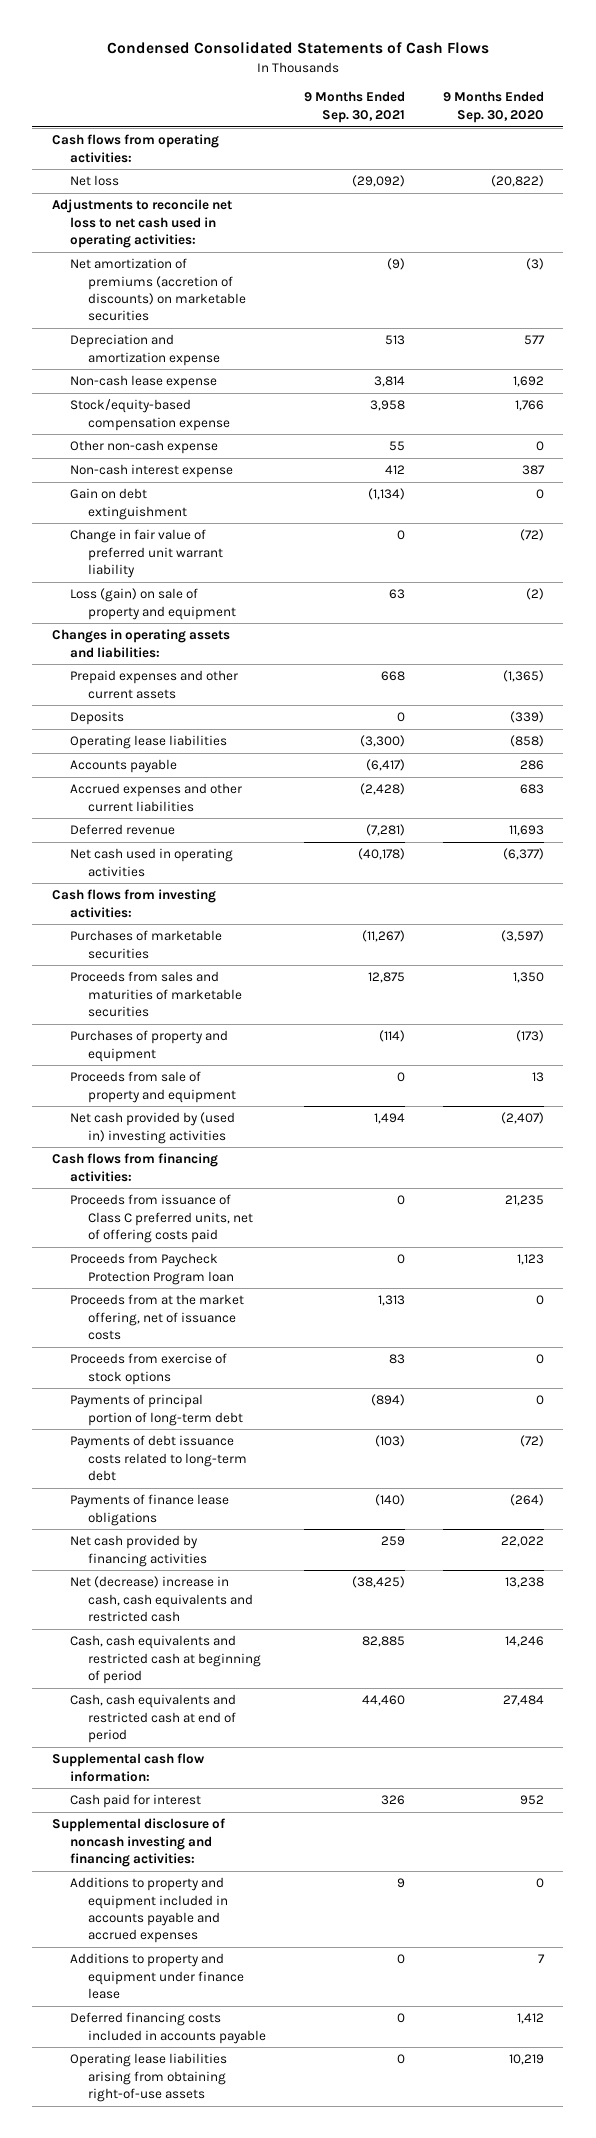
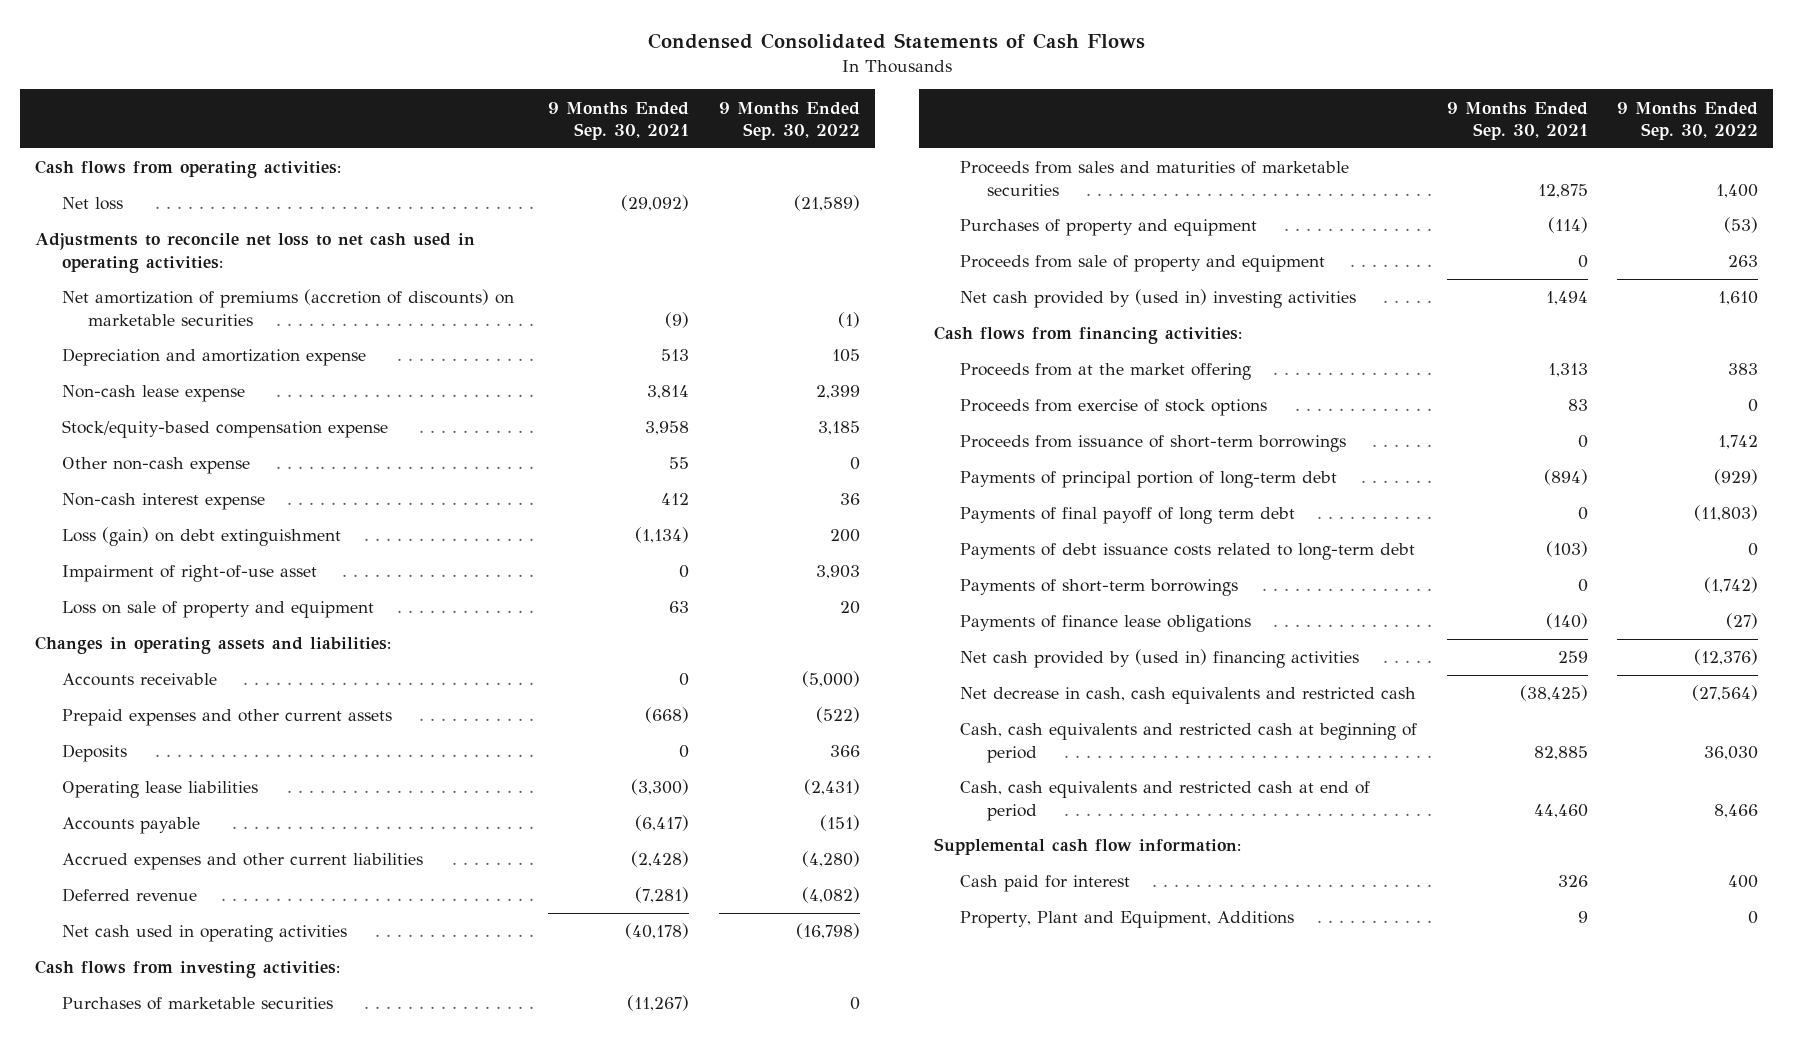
- | 9 Months Ended Sep. 30, 2021 | 9 Months Ended Sep. 30, 2020
+ | 9 Months Ended Sep. 30, 2021 | 9 Months Ended Sep. 30, 2022
- Gain on debt extinguishment | (1,134) | 0
- Change in fair value of preferred unit warrant liability | 0 | (72)
- Loss (gain) on sale of property and equipment | 63 | (2)
+ Loss (gain) on debt extinguishment | (1,134) | 200
+ Impairment of right-of-use asset | 0 | 3,903
+ Loss on sale of property and equipment | 63 | 20
- Prepaid expenses and other current assets | 668 | (1,365)
+ Accounts receivable | 0 | (5,000)
+ Prepaid expenses and other current assets | (668) | (522)
- Proceeds from issuance of Class C preferred units, net of offering costs paid | 0 | 21,235
- Proceeds from Paycheck Protection Program loan | 0 | 1,123
- Proceeds from at the market offering, net of issuance costs | 1,313 | 0
+ Proceeds from at the market offering | 1,313 | 383
+ Proceeds from issuance of short-term borrowings | 0 | 1,742
+ Payments of final payoff of long term debt | 0 | (11,803)
+ Payments of short-term borrowings | 0 | (1,742)
- Net cash provided by financing activities | 259 | 22,022
- Net (decrease) increase in cash, cash equivalents and restricted cash | (38,425) | 13,238
+ Net cash provided by (used in) financing activities | 259 | (12,376)
+ Net decrease in cash, cash equivalents and restricted cash | (38,425) | (27,564)
- Supplemental disclosure of noncash investing and financing activities:
- Additions to property and equipment included in accounts payable and accrued expenses | 9 | 0
- Additions to property and equipment under finance lease | 0 | 7
- Deferred financing costs included in accounts payable | 0 | 1,412
- Operating lease liabilities arising from obtaining right-of-use assets | 0 | 10,219
+ Property, Plant and Equipment, Additions | 9 | 0

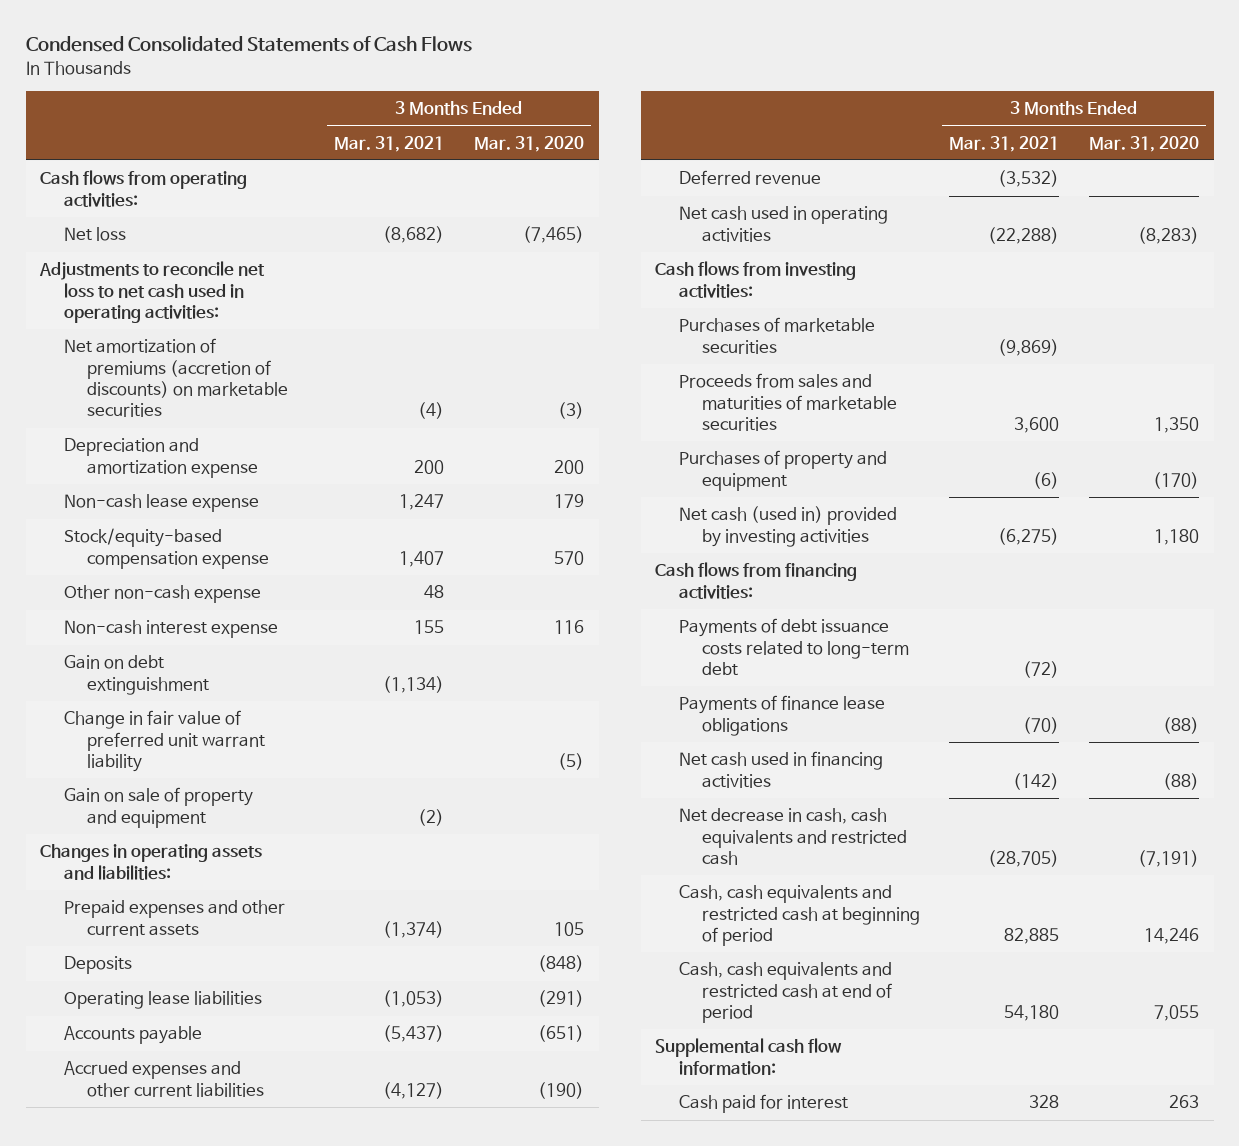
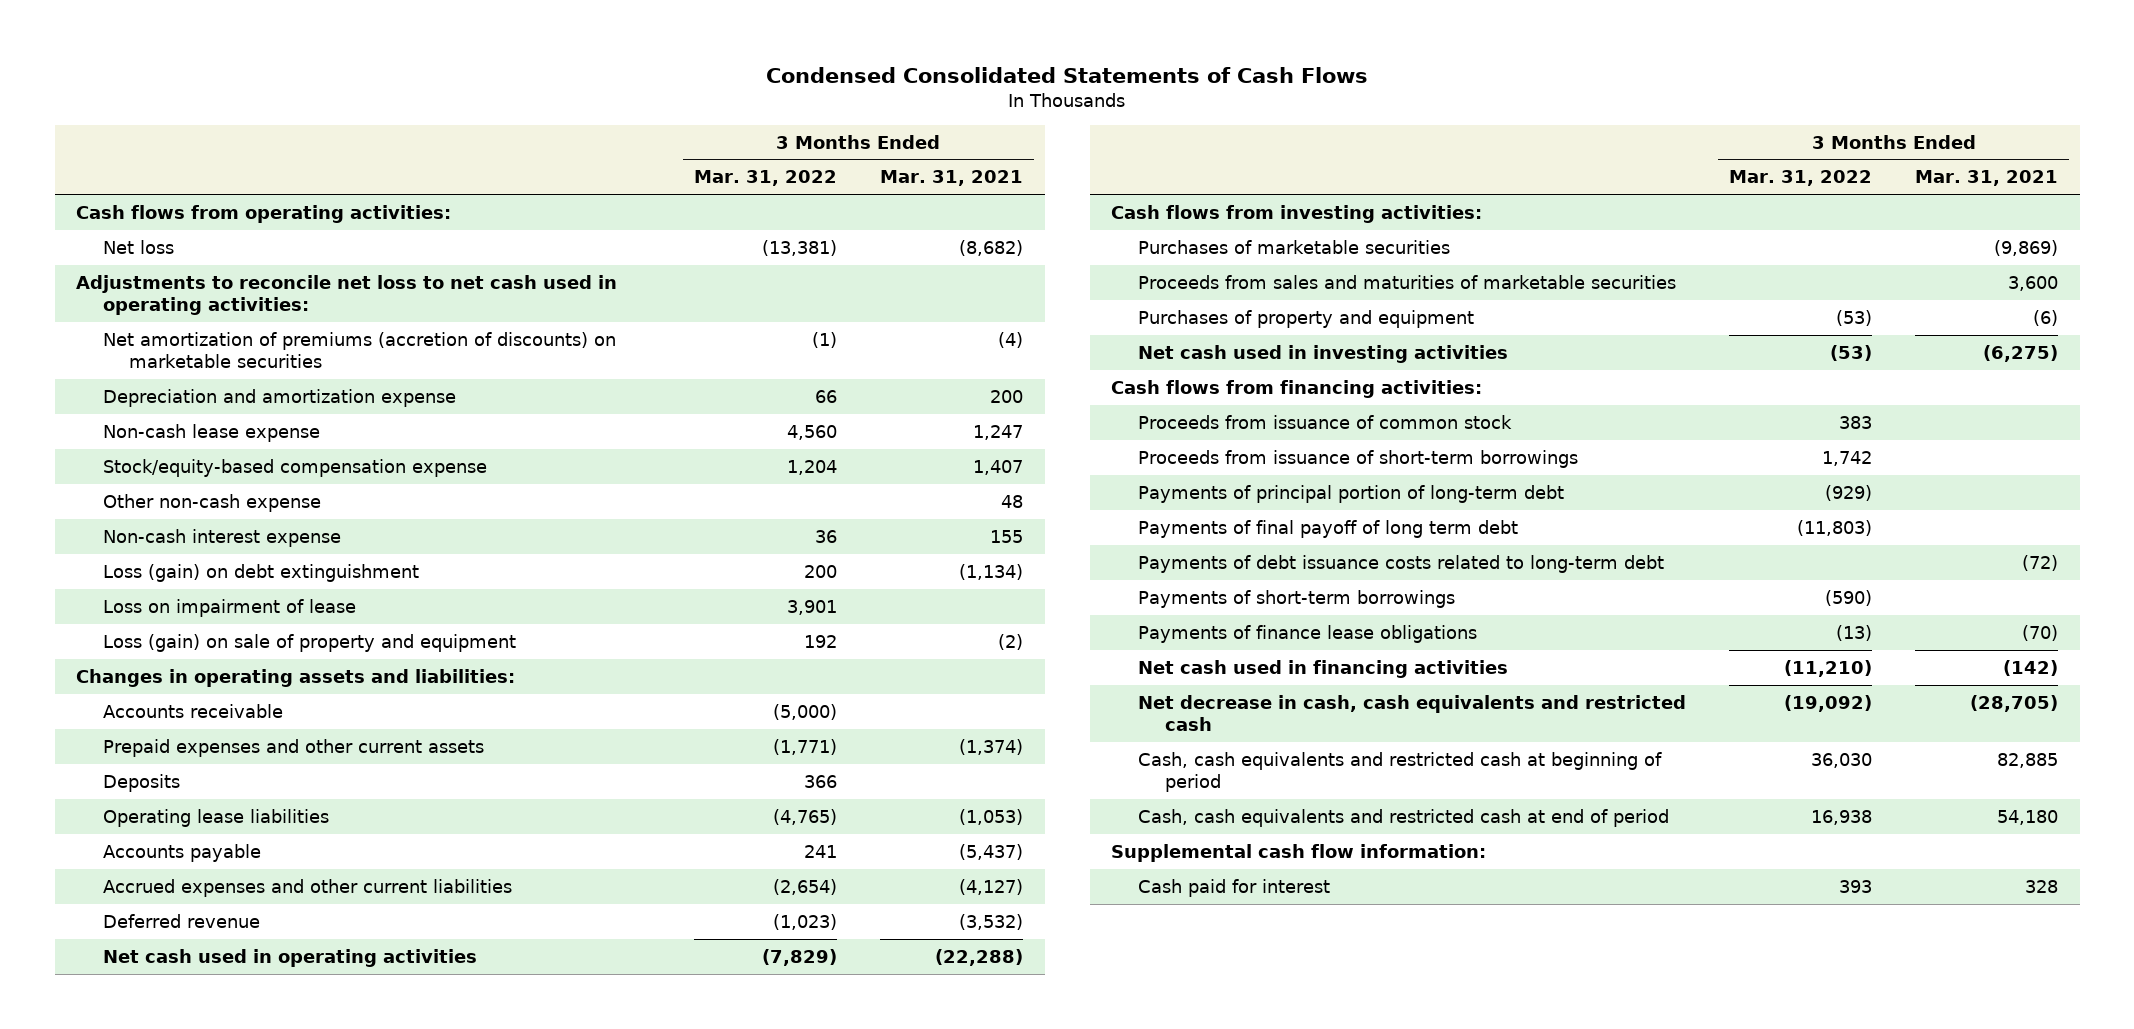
- | 3 Months Ended Mar. 31, 2021 | 3 Months Ended Mar. 31, 2020
+ | 3 Months Ended Mar. 31, 2022 | 3 Months Ended Mar. 31, 2021
- Gain on debt extinguishment | (1,134) |
- Change in fair value of preferred unit warrant liability | | (5)
- Gain on sale of property and equipment | (2) |
+ Loss (gain) on debt extinguishment | 200 | (1,134)
+ Loss on impairment of lease | 3,901 |
+ Loss (gain) on sale of property and equipment | 192 | (2)
+ Accounts receivable | (5,000) |
- Net cash (used in) provided by investing activities | (6,275) | 1,180
+ Net cash used in investing activities | (53) | (6,275)
+ Proceeds from issuance of common stock | 383 |
+ Proceeds from issuance of short-term borrowings | 1,742 |
+ Payments of principal portion of long-term debt | (929) |
+ Payments of final payoff of long term debt | (11,803) |
+ Payments of short-term borrowings | (590) |

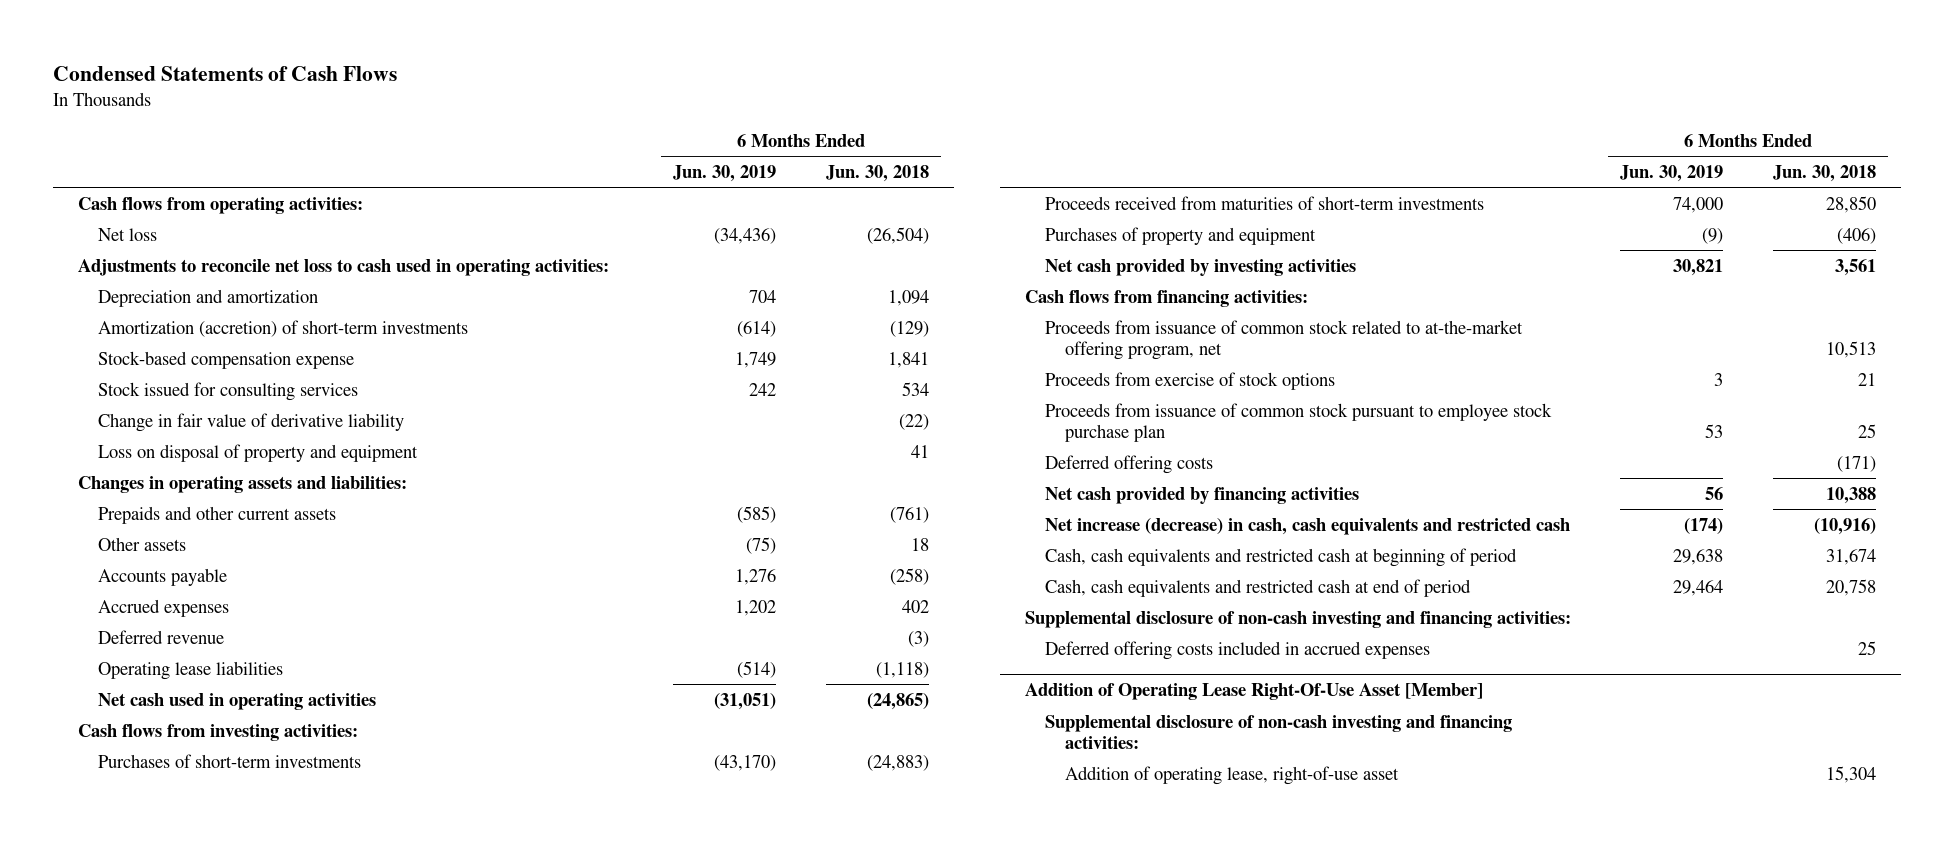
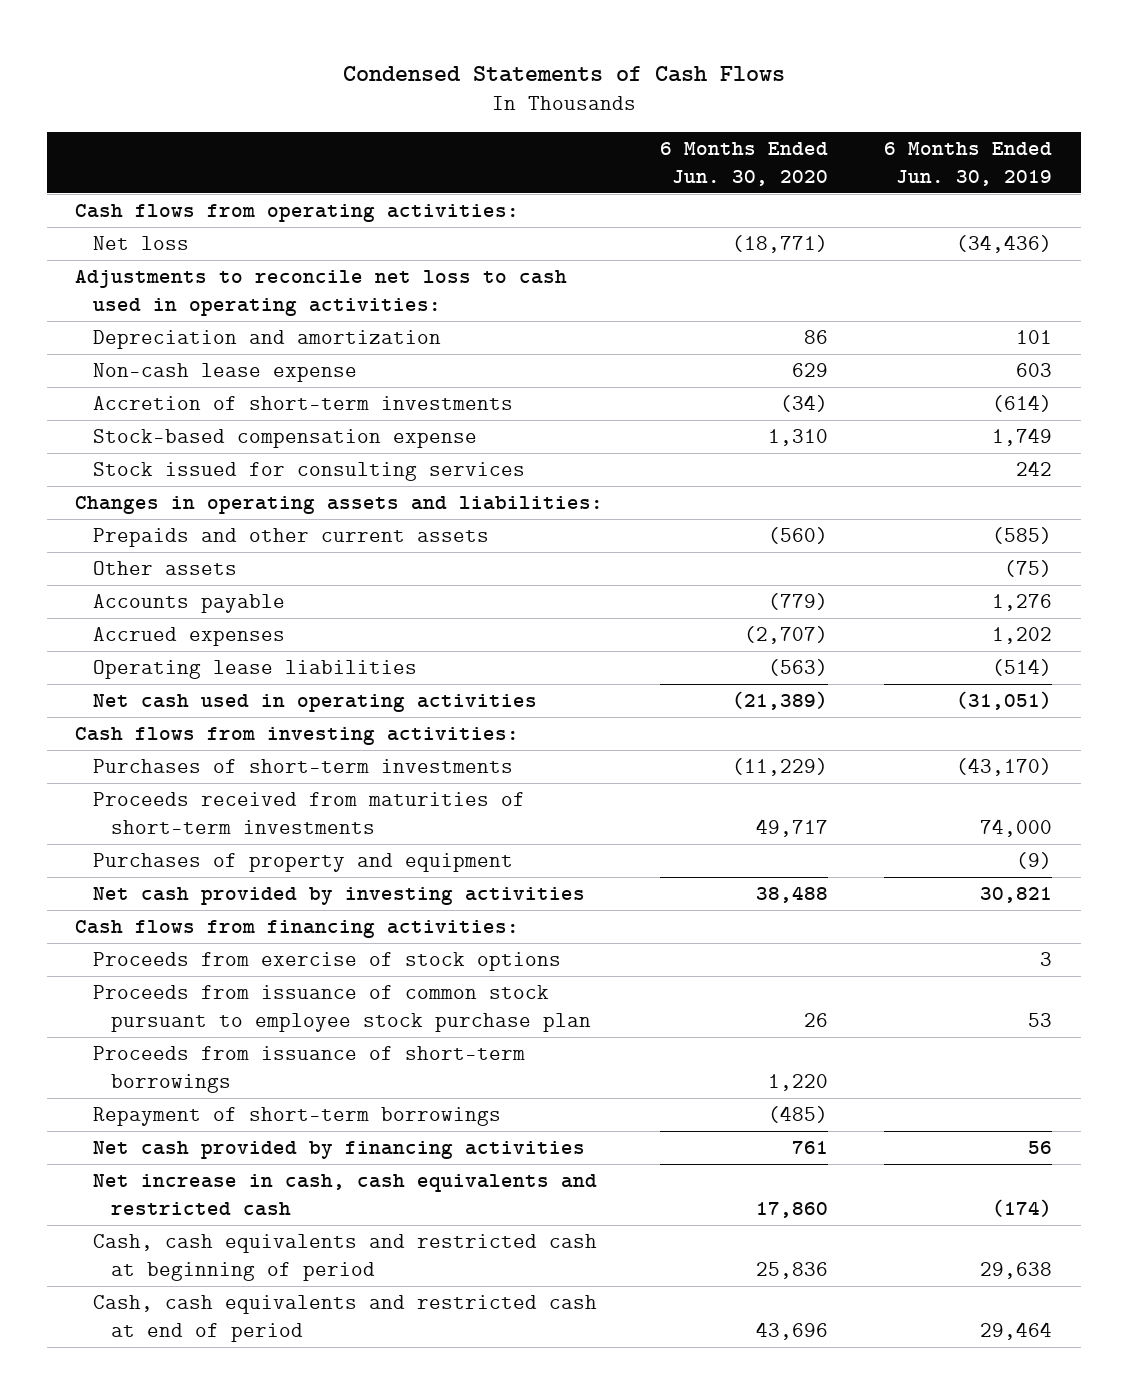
- | 6 Months Ended Jun. 30, 2019 | 6 Months Ended Jun. 30, 2018
+ | 6 Months Ended Jun. 30, 2020 | 6 Months Ended Jun. 30, 2019
- Depreciation and amortization | 704 | 1,094
- Amortization (accretion) of short-term investments | (614) | (129)
+ Depreciation and amortization | 86 | 101
+ Non-cash lease expense | 629 | 603
+ Accretion of short-term investments | (34) | (614)
- Change in fair value of derivative liability | | (22)
- Loss on disposal of property and equipment | | 41
- Deferred revenue | | (3)
- Proceeds from issuance of common stock related to at-the-market offering program, net | | 10,513
- Deferred offering costs | | (171)
+ Proceeds from issuance of short-term borrowings | 1,220 |
+ Repayment of short-term borrowings | (485) |
- Net increase (decrease) in cash, cash equivalents and restricted cash | (174) | (10,916)
+ Net increase in cash, cash equivalents and restricted cash | 17,860 | (174)
- Supplemental disclosure of non-cash investing and financing activities:
- Deferred offering costs included in accrued expenses | | 25
- Addition of Operating Lease Right-Of-Use Asset [Member]
- Supplemental disclosure of non-cash investing and financing activities:
- Addition of operating lease, right-of-use asset | | 15,304

